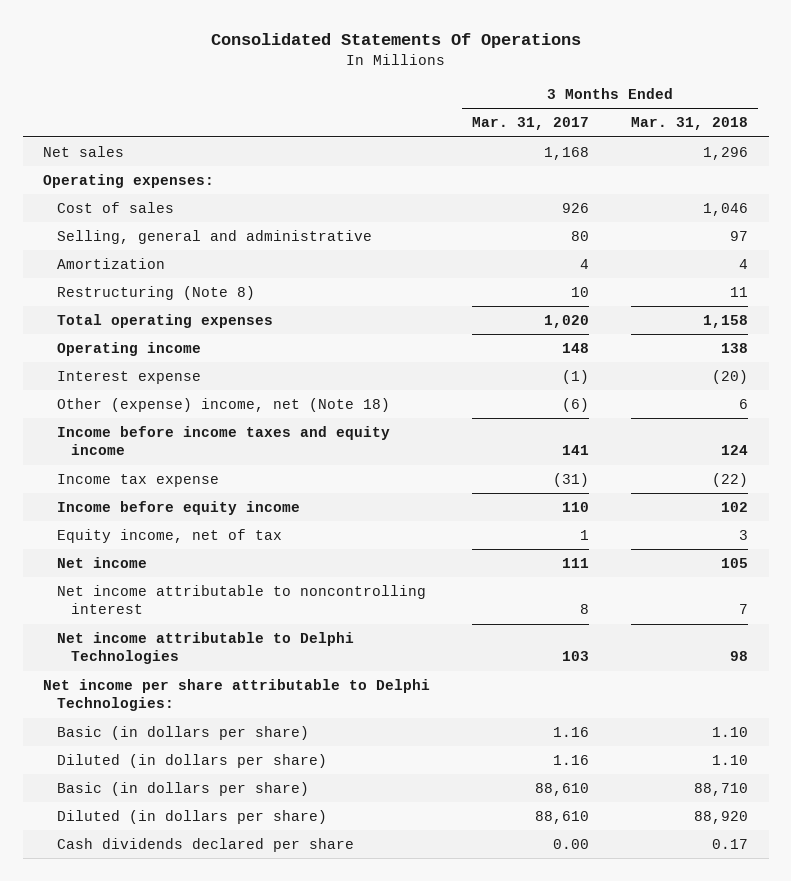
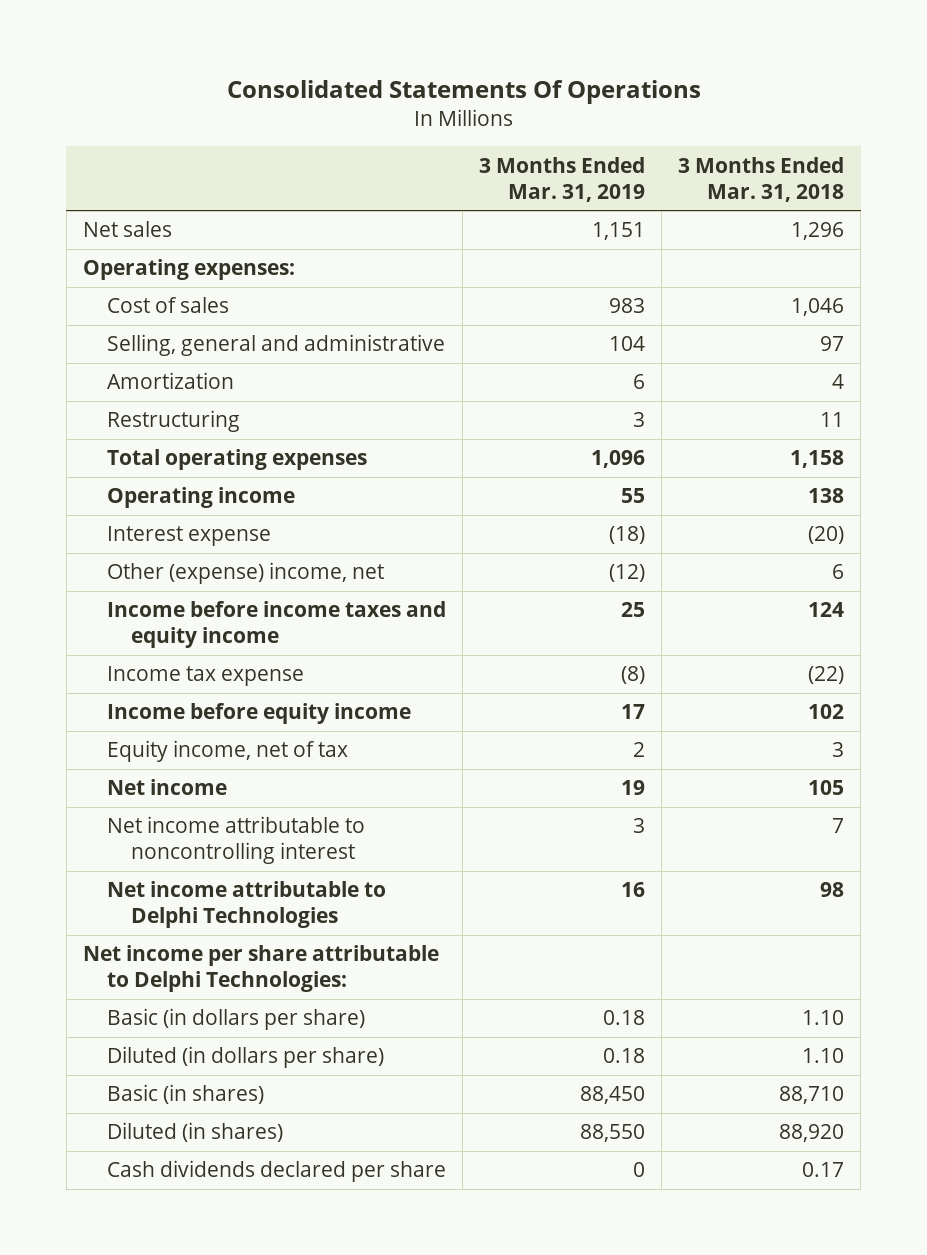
- | 3 Months Ended Mar. 31, 2017 | 3 Months Ended Mar. 31, 2018
+ | 3 Months Ended Mar. 31, 2019 | 3 Months Ended Mar. 31, 2018
- Restructuring (Note 8) | 10 | 11
+ Restructuring | 3 | 11
- Other (expense) income, net (Note 18) | (6) | 6
+ Other (expense) income, net | (12) | 6
- Basic (in dollars per share) | 88,610 | 88,710
- Diluted (in dollars per share) | 88,610 | 88,920
+ Basic (in shares) | 88,450 | 88,710
+ Diluted (in shares) | 88,550 | 88,920

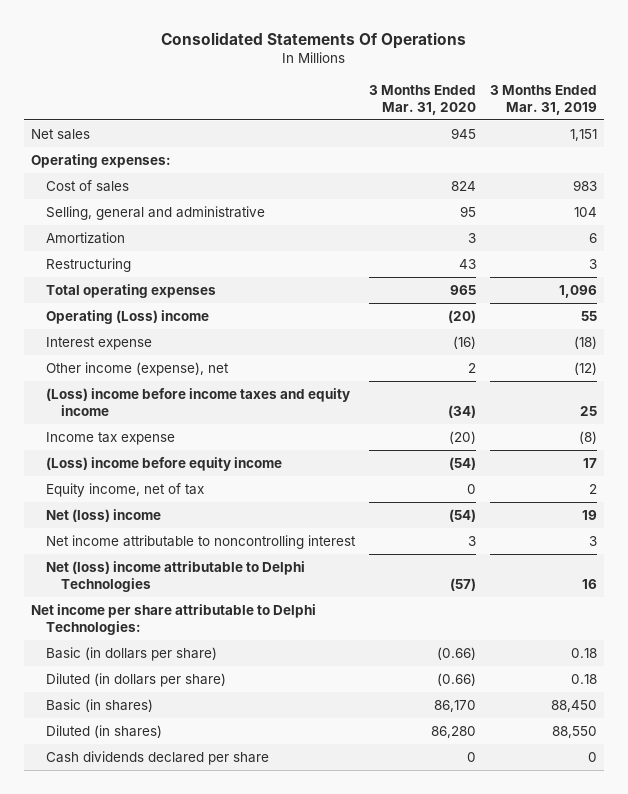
- | 3 Months Ended Mar. 31, 2019 | 3 Months Ended Mar. 31, 2018
+ | 3 Months Ended Mar. 31, 2020 | 3 Months Ended Mar. 31, 2019
- Operating income | 55 | 138
+ Operating (Loss) income | (20) | 55
- Other (expense) income, net | (12) | 6
- Income before income taxes and equity income | 25 | 124
+ Other income (expense), net | 2 | (12)
+ (Loss) income before income taxes and equity income | (34) | 25
- Income before equity income | 17 | 102
+ (Loss) income before equity income | (54) | 17
- Net income | 19 | 105
+ Net (loss) income | (54) | 19
- Net income attributable to Delphi Technologies | 16 | 98
+ Net (loss) income attributable to Delphi Technologies | (57) | 16

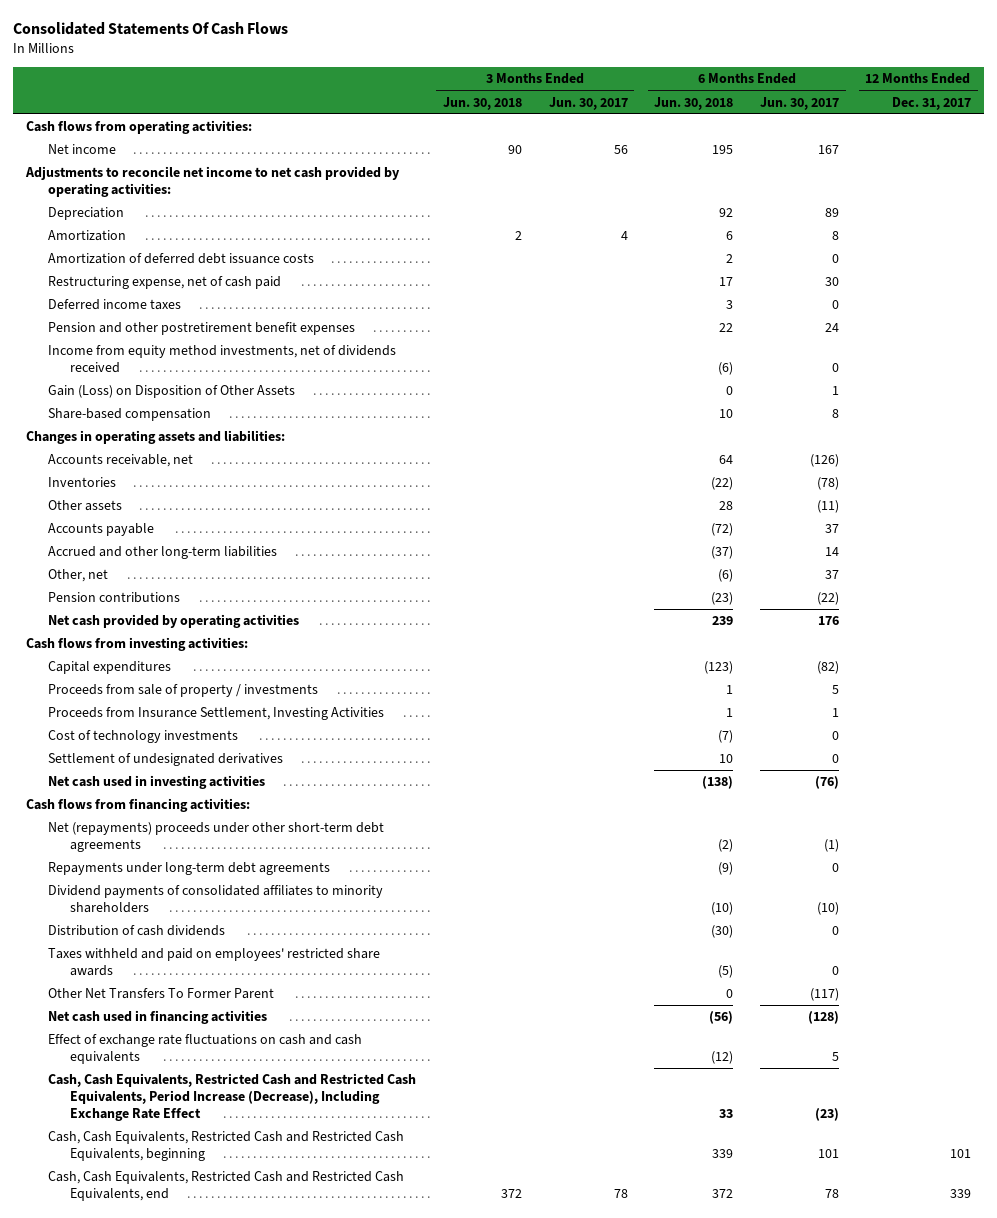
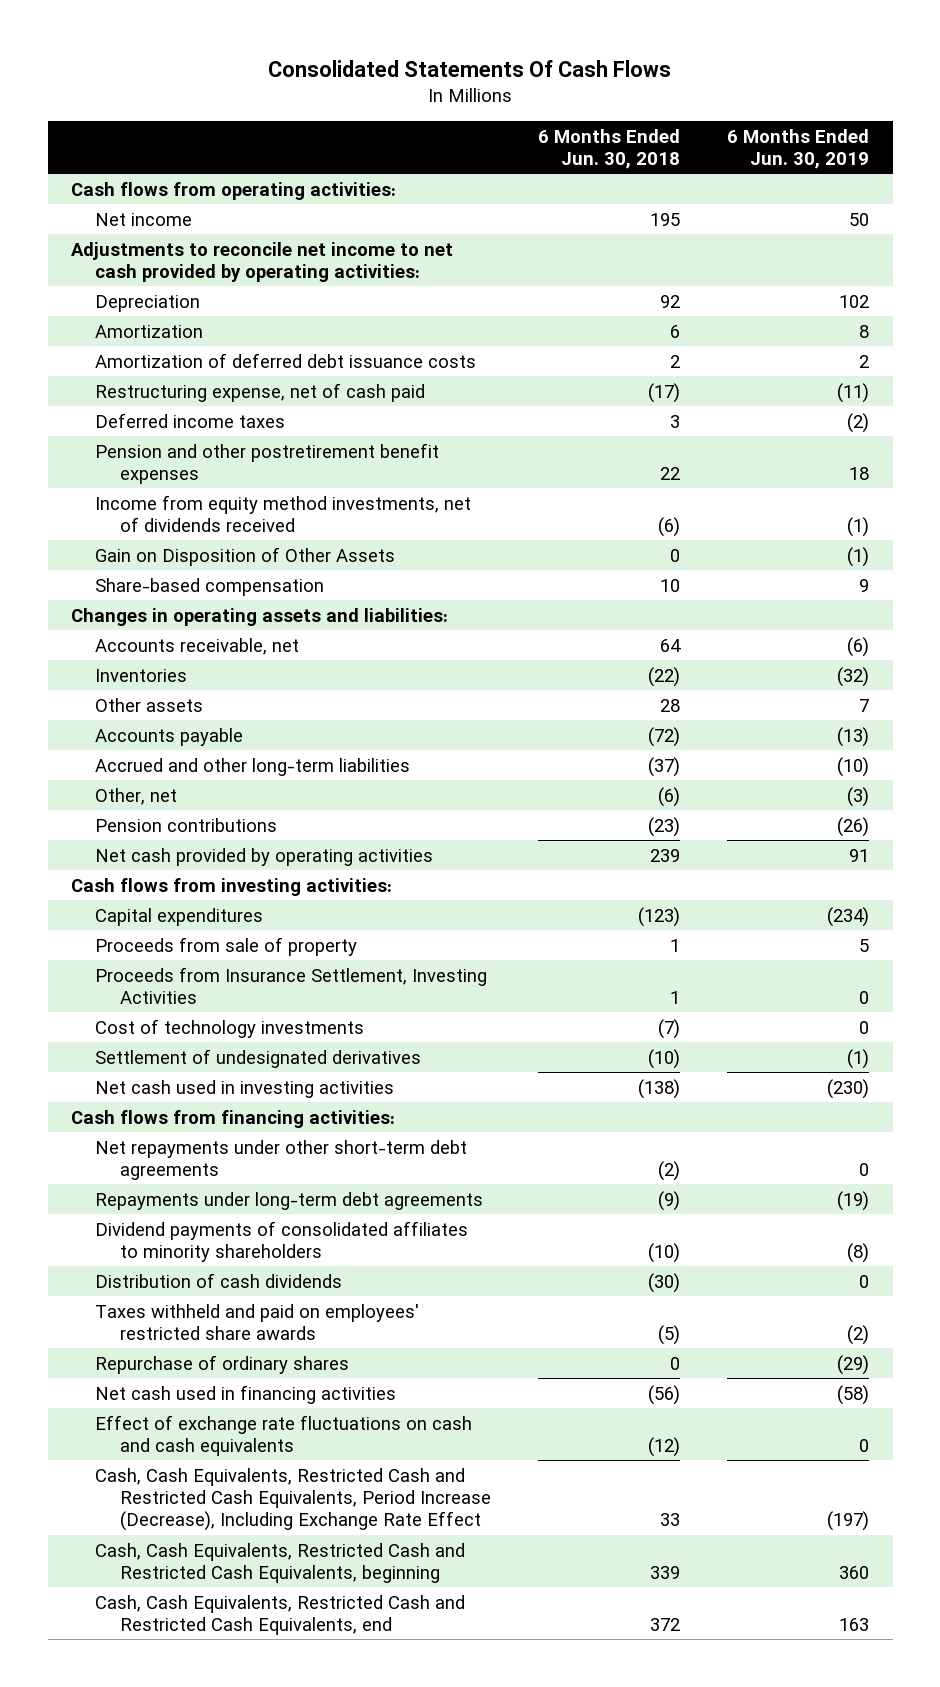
- | 3 Months Ended Jun. 30, 2018 | 3 Months Ended Jun. 30, 2017 | 6 Months Ended Jun. 30, 2018 | 6 Months Ended Jun. 30, 2017 | 12 Months Ended Dec. 31, 2017
+ | 6 Months Ended Jun. 30, 2018 | 6 Months Ended Jun. 30, 2019
- Restructuring expense, net of cash paid | | | 17 | 30 |
+ Restructuring expense, net of cash paid | (17) | (11)
- Gain (Loss) on Disposition of Other Assets | | | 0 | 1 |
+ Gain on Disposition of Other Assets | 0 | (1)
- Proceeds from sale of property / investments | | | 1 | 5 |
+ Proceeds from sale of property | 1 | 5
- Settlement of undesignated derivatives | | | 10 | 0 |
+ Settlement of undesignated derivatives | (10) | (1)
- Net (repayments) proceeds under other short-term debt agreements | | | (2) | (1) |
+ Net repayments under other short-term debt agreements | (2) | 0
- Other Net Transfers To Former Parent | | | 0 | (117) |
+ Repurchase of ordinary shares | 0 | (29)

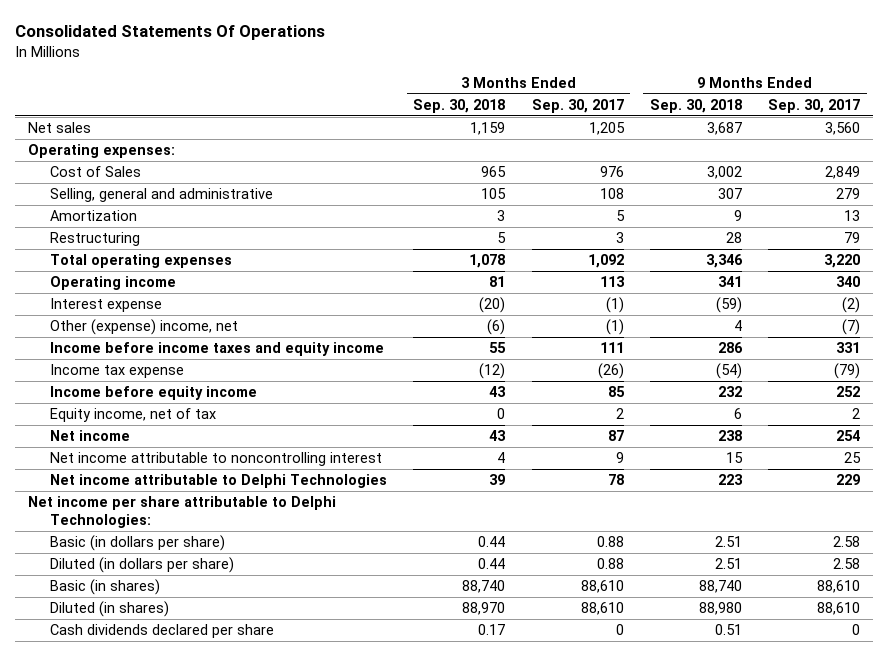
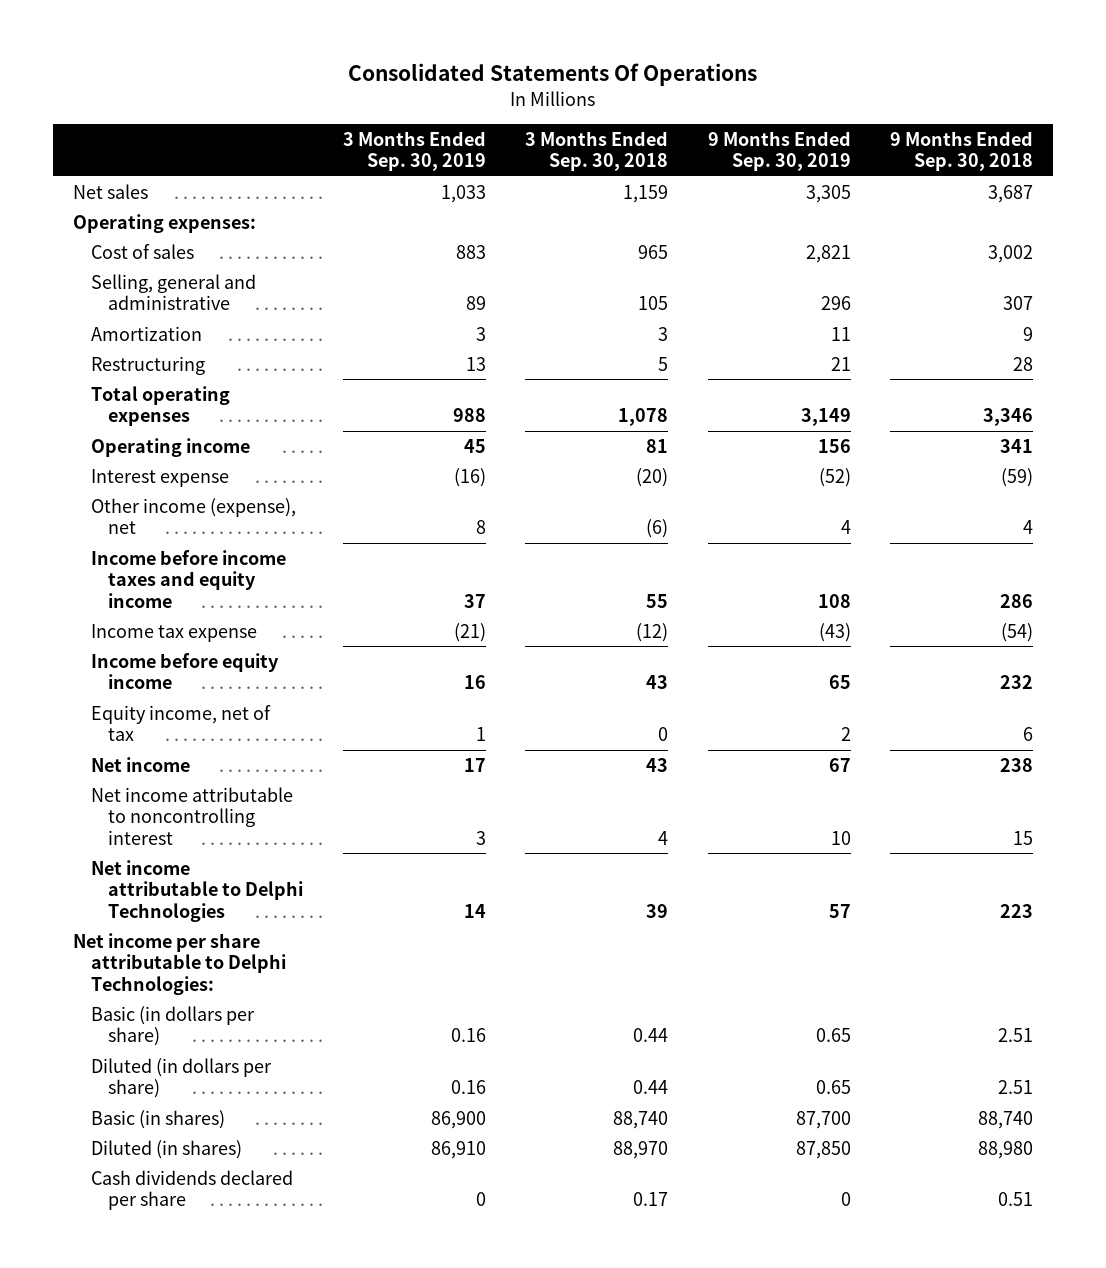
- | 3 Months Ended Sep. 30, 2018 | 3 Months Ended Sep. 30, 2017 | 9 Months Ended Sep. 30, 2018 | 9 Months Ended Sep. 30, 2017
+ | 3 Months Ended Sep. 30, 2019 | 3 Months Ended Sep. 30, 2018 | 9 Months Ended Sep. 30, 2019 | 9 Months Ended Sep. 30, 2018
- Cost of Sales | 965 | 976 | 3,002 | 2,849
+ Cost of sales | 883 | 965 | 2,821 | 3,002
- Other (expense) income, net | (6) | (1) | 4 | (7)
+ Other income (expense), net | 8 | (6) | 4 | 4

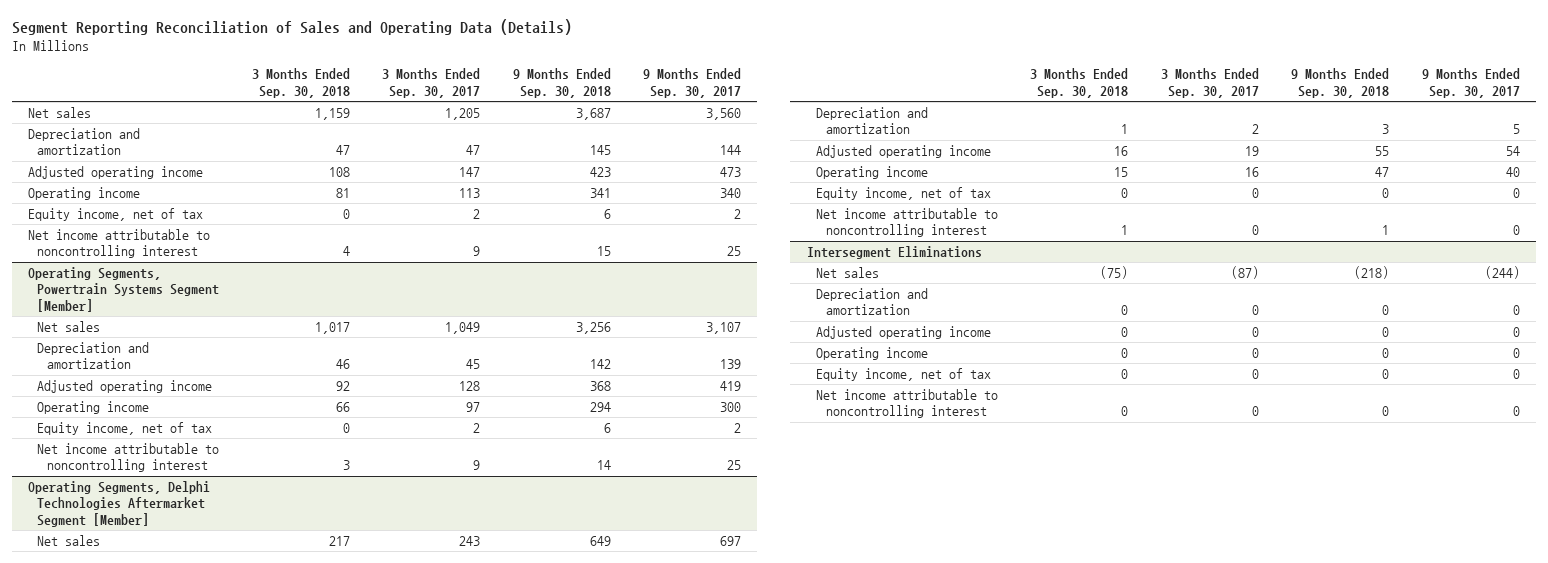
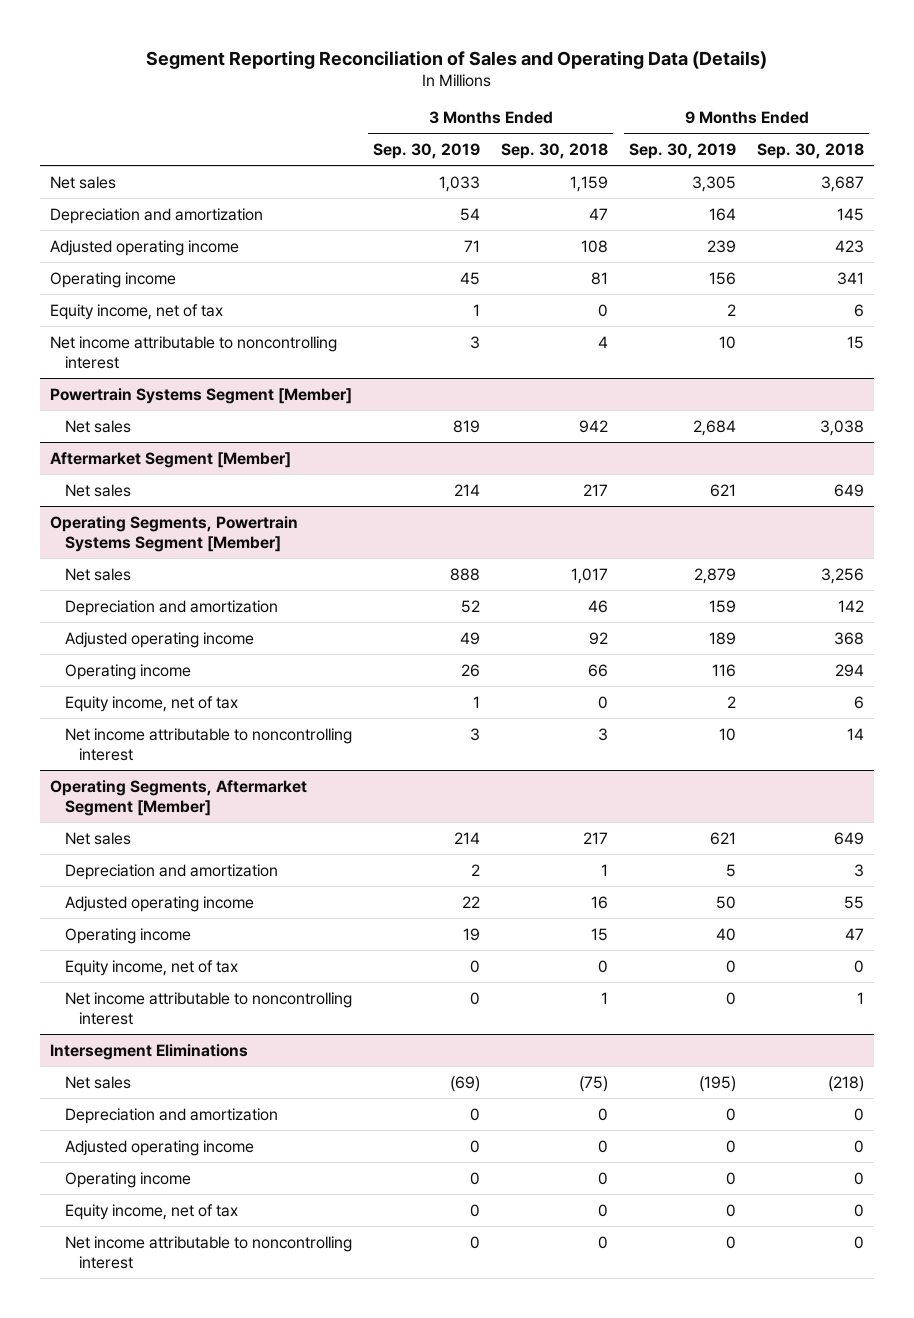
- | 3 Months Ended Sep. 30, 2018 | 3 Months Ended Sep. 30, 2017 | 9 Months Ended Sep. 30, 2018 | 9 Months Ended Sep. 30, 2017
+ | 3 Months Ended Sep. 30, 2019 | 3 Months Ended Sep. 30, 2018 | 9 Months Ended Sep. 30, 2019 | 9 Months Ended Sep. 30, 2018
+ Powertrain Systems Segment [Member]
+ Net sales | 819 | 942 | 2,684 | 3,038
+ Aftermarket Segment [Member]
+ Net sales | 214 | 217 | 621 | 649
- Operating Segments, Delphi Technologies Aftermarket Segment [Member]
+ Operating Segments, Aftermarket Segment [Member]

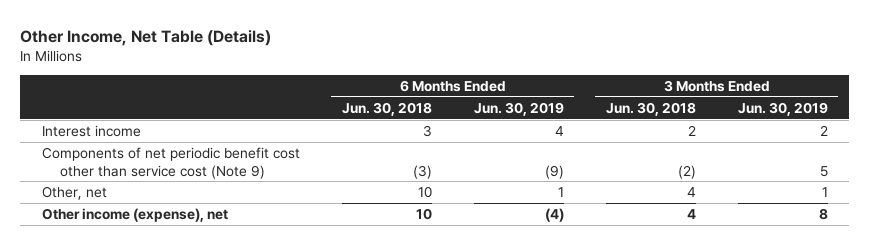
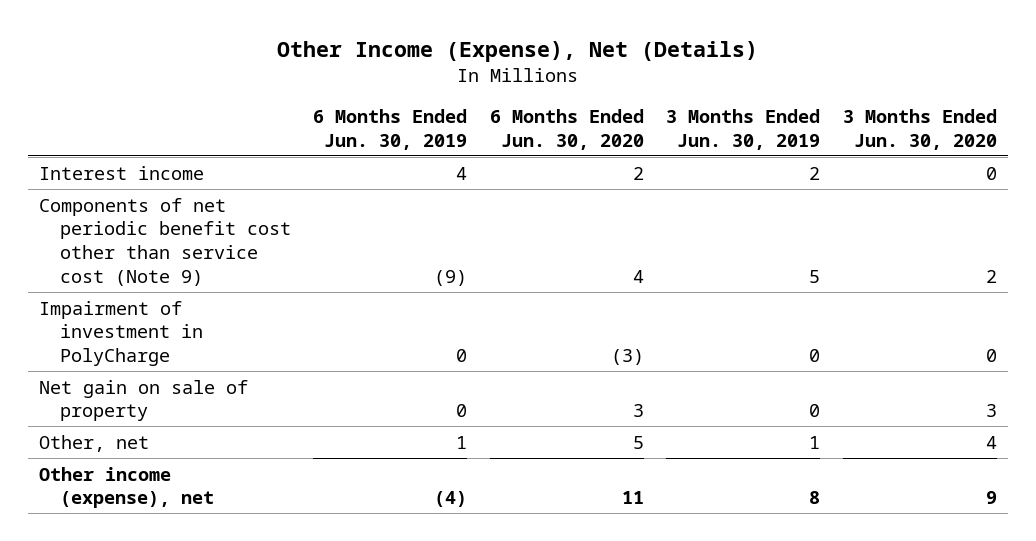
- Other Income, Net Table (Details)
+ Other Income (Expense), Net (Details)
- | 6 Months Ended Jun. 30, 2018 | 6 Months Ended Jun. 30, 2019 | 3 Months Ended Jun. 30, 2018 | 3 Months Ended Jun. 30, 2019
+ | 6 Months Ended Jun. 30, 2019 | 6 Months Ended Jun. 30, 2020 | 3 Months Ended Jun. 30, 2019 | 3 Months Ended Jun. 30, 2020
+ Impairment of investment in PolyCharge | 0 | (3) | 0 | 0
+ Net gain on sale of property | 0 | 3 | 0 | 3

